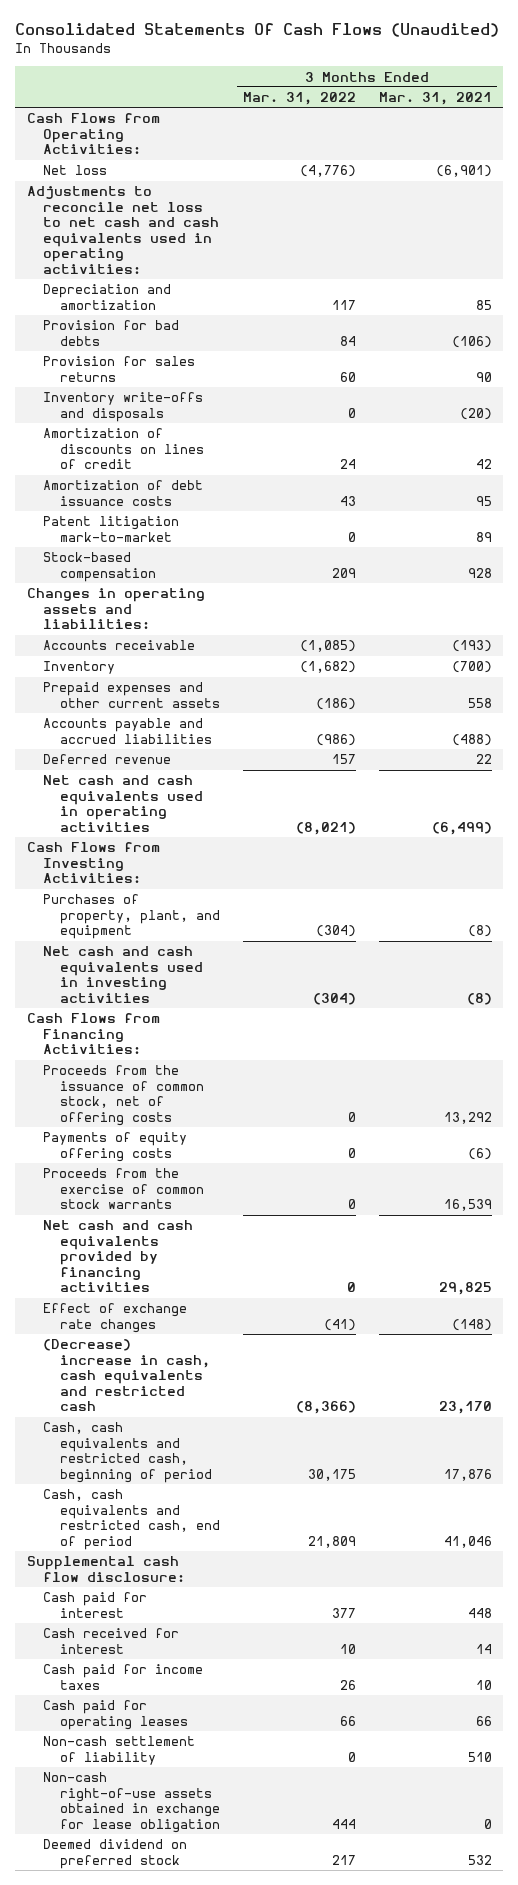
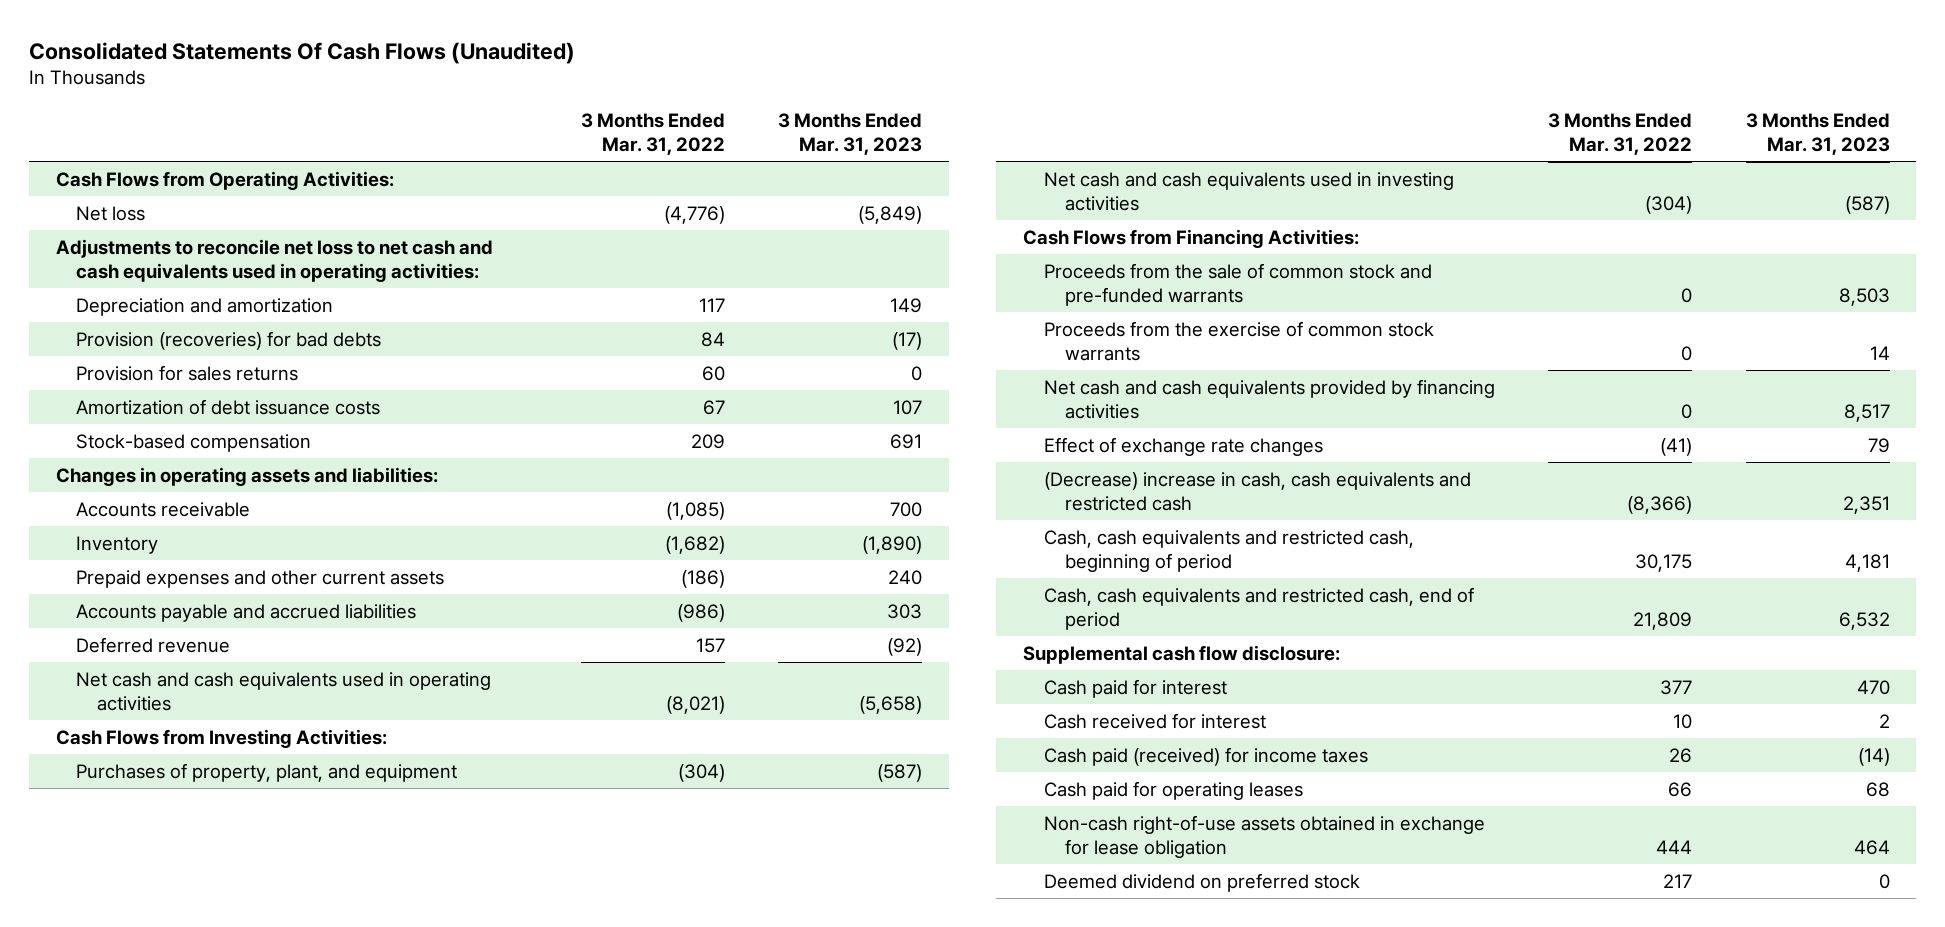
- | 3 Months Ended Mar. 31, 2022 | 3 Months Ended Mar. 31, 2021
+ | 3 Months Ended Mar. 31, 2022 | 3 Months Ended Mar. 31, 2023
- Provision for bad debts | 84 | (106)
+ Provision (recoveries) for bad debts | 84 | (17)
- Inventory write-offs and disposals | 0 | (20)
- Amortization of discounts on lines of credit | 24 | 42
- Amortization of debt issuance costs | 43 | 95
- Patent litigation mark-to-market | 0 | 89
+ Amortization of debt issuance costs | 67 | 107
- Proceeds from the issuance of common stock, net of offering costs | 0 | 13,292
- Payments of equity offering costs | 0 | (6)
+ Proceeds from the sale of common stock and pre-funded warrants | 0 | 8,503
- Cash paid for income taxes | 26 | 10
+ Cash paid (received) for income taxes | 26 | (14)
- Non-cash settlement of liability | 0 | 510

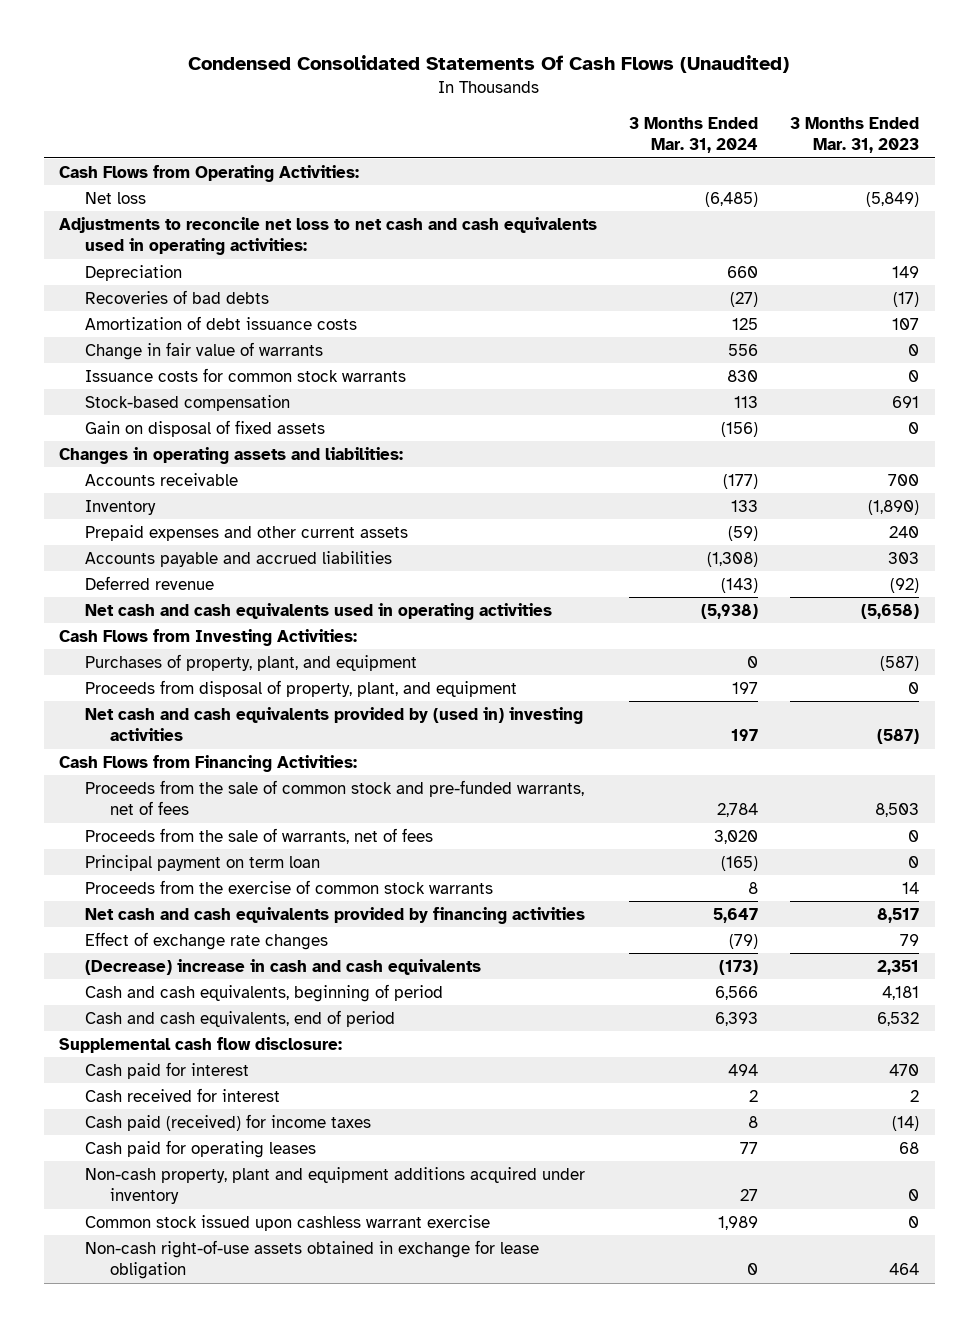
- Consolidated Statements Of Cash Flows (Unaudited)
+ Condensed Consolidated Statements Of Cash Flows (Unaudited)
- | 3 Months Ended Mar. 31, 2022 | 3 Months Ended Mar. 31, 2023
+ | 3 Months Ended Mar. 31, 2024 | 3 Months Ended Mar. 31, 2023
- Depreciation and amortization | 117 | 149
- Provision (recoveries) for bad debts | 84 | (17)
- Provision for sales returns | 60 | 0
+ Depreciation | 660 | 149
+ Recoveries of bad debts | (27) | (17)
+ Change in fair value of warrants | 556 | 0
+ Issuance costs for common stock warrants | 830 | 0
+ Gain on disposal of fixed assets | (156) | 0
- Net cash and cash equivalents used in investing activities | (304) | (587)
+ Proceeds from disposal of property, plant, and equipment | 197 | 0
+ Net cash and cash equivalents provided by (used in) investing activities | 197 | (587)
- Proceeds from the sale of common stock and pre-funded warrants | 0 | 8,503
+ Proceeds from the sale of common stock and pre-funded warrants, net of fees | 2,784 | 8,503
+ Proceeds from the sale of warrants, net of fees | 3,020 | 0
+ Principal payment on term loan | (165) | 0
- (Decrease) increase in cash, cash equivalents and restricted cash | (8,366) | 2,351
- Cash, cash equivalents and restricted cash, beginning of period | 30,175 | 4,181
- Cash, cash equivalents and restricted cash, end of period | 21,809 | 6,532
+ (Decrease) increase in cash and cash equivalents | (173) | 2,351
+ Cash and cash equivalents, beginning of period | 6,566 | 4,181
+ Cash and cash equivalents, end of period | 6,393 | 6,532
+ Non-cash property, plant and equipment additions acquired under inventory | 27 | 0
+ Common stock issued upon cashless warrant exercise | 1,989 | 0
- Deemed dividend on preferred stock | 217 | 0

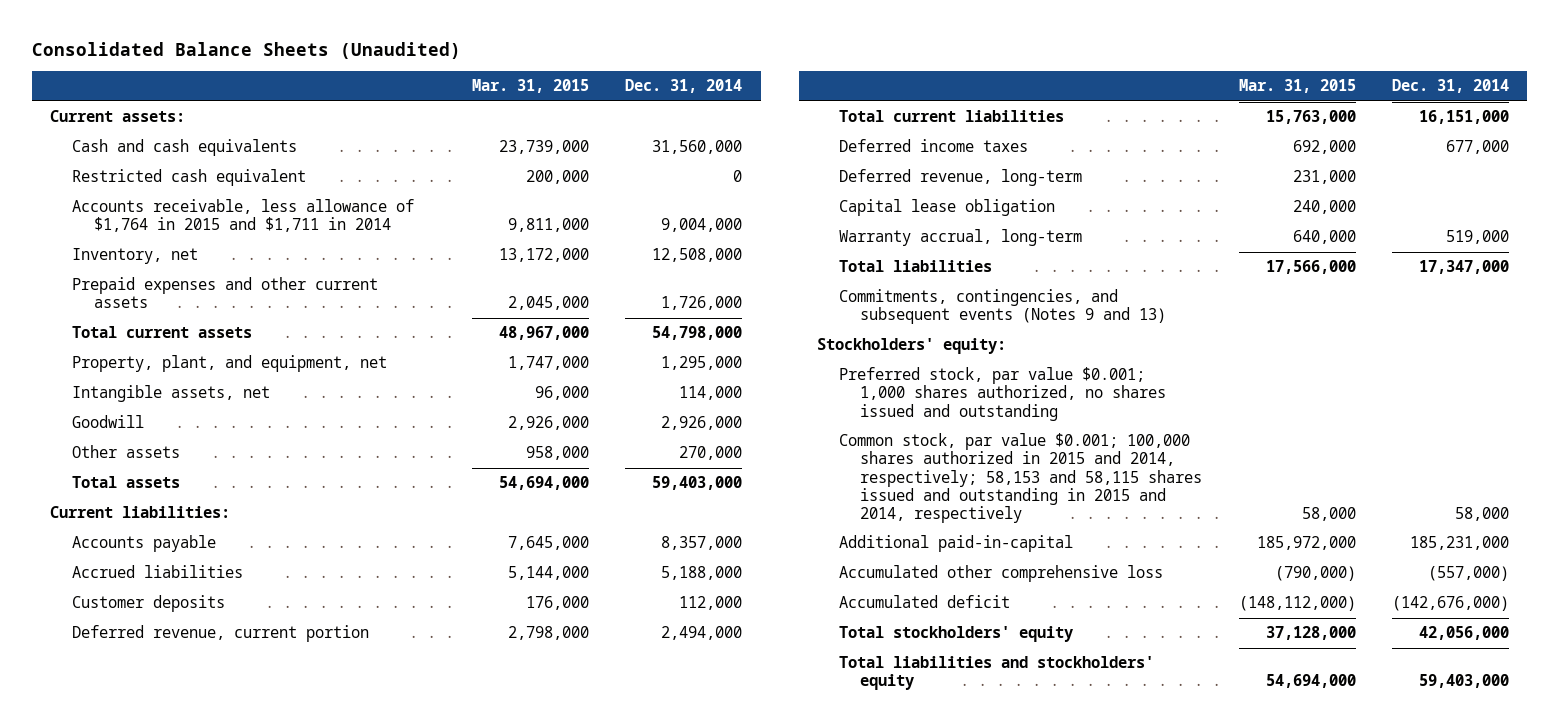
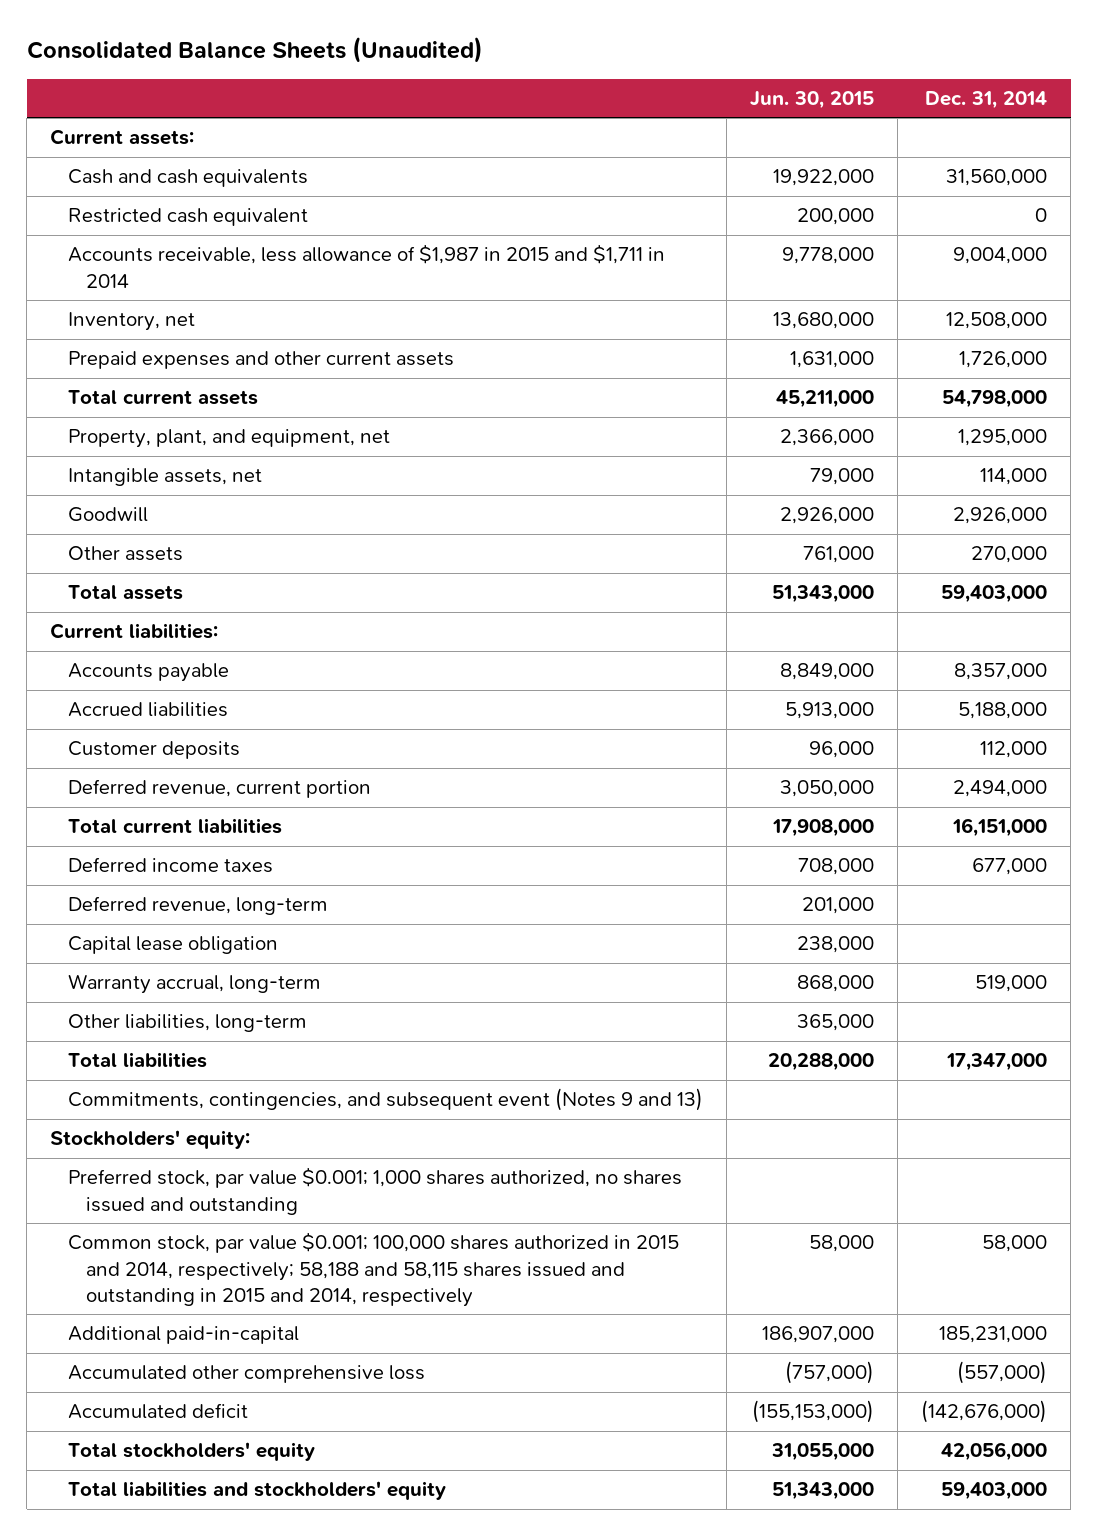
- | Mar. 31, 2015 | Dec. 31, 2014
+ | Jun. 30, 2015 | Dec. 31, 2014
- Accounts receivable, less allowance of $1,764 in 2015 and $1,711 in 2014 | 9,811,000 | 9,004,000
+ Accounts receivable, less allowance of $1,987 in 2015 and $1,711 in 2014 | 9,778,000 | 9,004,000
+ Other liabilities, long-term | 365,000 |
- Commitments, contingencies, and subsequent events (Notes 9 and 13)
+ Commitments, contingencies, and subsequent event (Notes 9 and 13)
- Common stock, par value $0.001; 100,000 shares authorized in 2015 and 2014, respectively; 58,153 and 58,115 shares issued and outstanding in 2015 and 2014, respectively | 58,000 | 58,000
+ Common stock, par value $0.001; 100,000 shares authorized in 2015 and 2014, respectively; 58,188 and 58,115 shares issued and outstanding in 2015 and 2014, respectively | 58,000 | 58,000

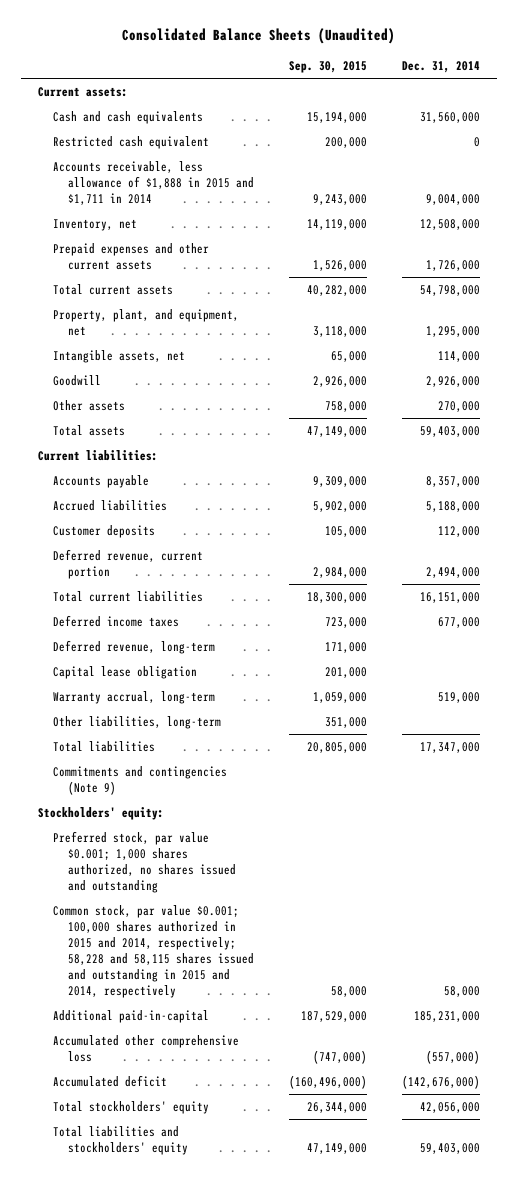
- | Jun. 30, 2015 | Dec. 31, 2014
+ | Sep. 30, 2015 | Dec. 31, 2014
- Accounts receivable, less allowance of $1,987 in 2015 and $1,711 in 2014 | 9,778,000 | 9,004,000
+ Accounts receivable, less allowance of $1,888 in 2015 and $1,711 in 2014 | 9,243,000 | 9,004,000
- Commitments, contingencies, and subsequent event (Notes 9 and 13)
+ Commitments and contingencies (Note 9)
- Common stock, par value $0.001; 100,000 shares authorized in 2015 and 2014, respectively; 58,188 and 58,115 shares issued and outstanding in 2015 and 2014, respectively | 58,000 | 58,000
+ Common stock, par value $0.001; 100,000 shares authorized in 2015 and 2014, respectively; 58,228 and 58,115 shares issued and outstanding in 2015 and 2014, respectively | 58,000 | 58,000

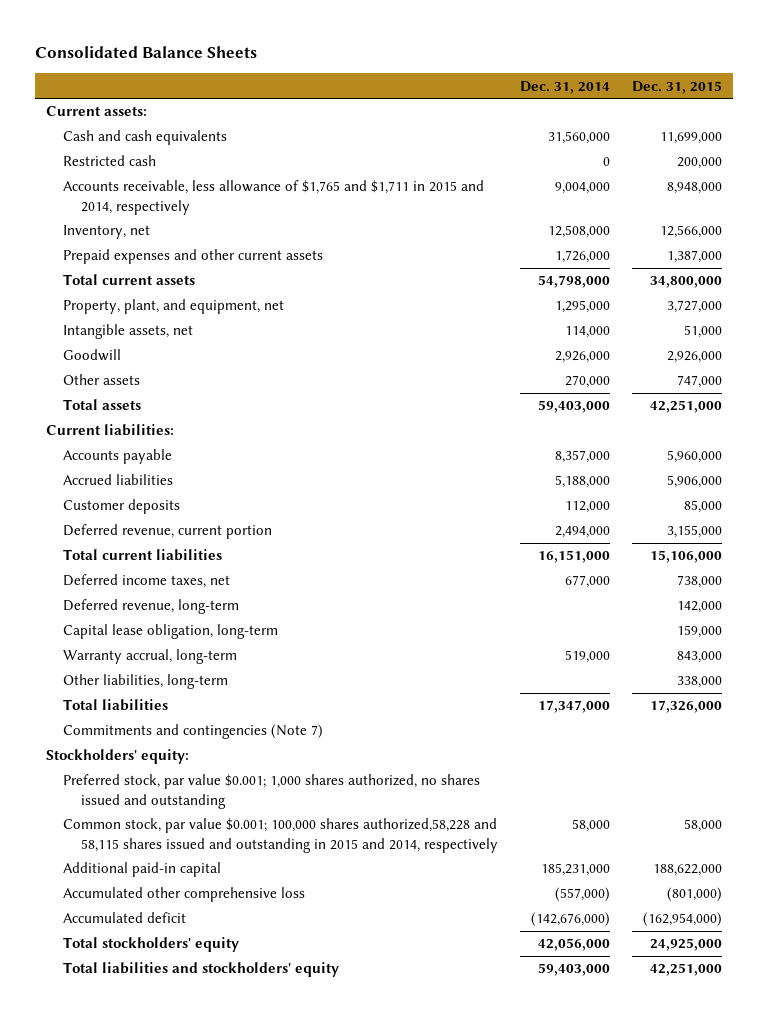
- Consolidated Balance Sheets (Unaudited)
+ Consolidated Balance Sheets
- | Sep. 30, 2015 | Dec. 31, 2014
+ | Dec. 31, 2014 | Dec. 31, 2015
- Restricted cash equivalent | 200,000 | 0
- Accounts receivable, less allowance of $1,888 in 2015 and $1,711 in 2014 | 9,243,000 | 9,004,000
+ Restricted cash | 0 | 200,000
+ Accounts receivable, less allowance of $1,765 and $1,711 in 2015 and 2014, respectively | 9,004,000 | 8,948,000
- Deferred income taxes | 723,000 | 677,000
+ Deferred income taxes, net | 677,000 | 738,000
- Capital lease obligation | 201,000 |
+ Capital lease obligation, long-term | | 159,000
- Commitments and contingencies (Note 9)
+ Commitments and contingencies (Note 7)
- Common stock, par value $0.001; 100,000 shares authorized in 2015 and 2014, respectively; 58,228 and 58,115 shares issued and outstanding in 2015 and 2014, respectively | 58,000 | 58,000
- Additional paid-in-capital | 187,529,000 | 185,231,000
+ Common stock, par value $0.001; 100,000 shares authorized,58,228 and 58,115 shares issued and outstanding in 2015 and 2014, respectively | 58,000 | 58,000
+ Additional paid-in capital | 185,231,000 | 188,622,000

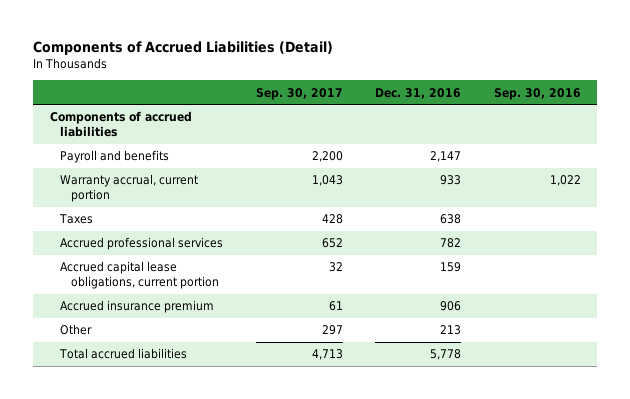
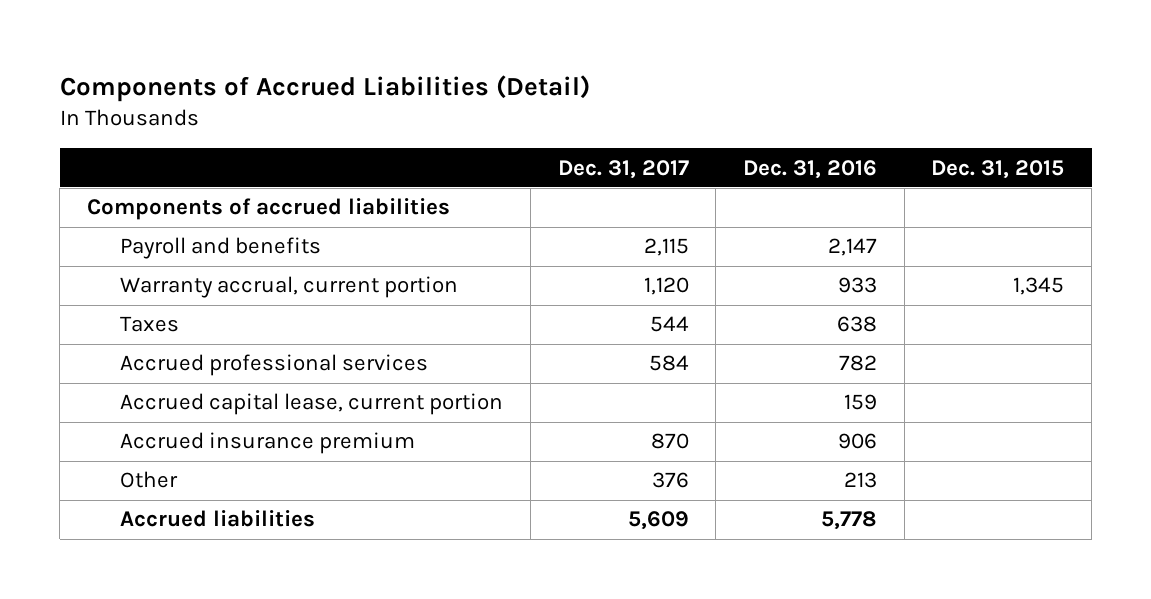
- | Sep. 30, 2017 | Dec. 31, 2016 | Sep. 30, 2016
+ | Dec. 31, 2017 | Dec. 31, 2016 | Dec. 31, 2015
- Accrued capital lease obligations, current portion | 32 | 159 |
+ Accrued capital lease, current portion | | 159 |
- Total accrued liabilities | 4,713 | 5,778 |
+ Accrued liabilities | 5,609 | 5,778 |

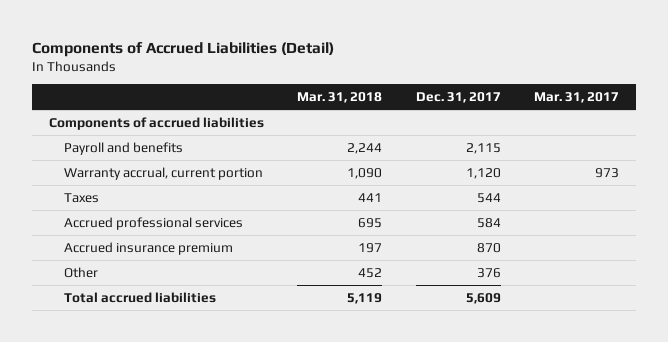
- | Dec. 31, 2017 | Dec. 31, 2016 | Dec. 31, 2015
+ | Mar. 31, 2018 | Dec. 31, 2017 | Mar. 31, 2017
- Accrued capital lease, current portion | | 159 |
- Accrued liabilities | 5,609 | 5,778 |
+ Total accrued liabilities | 5,119 | 5,609 |

